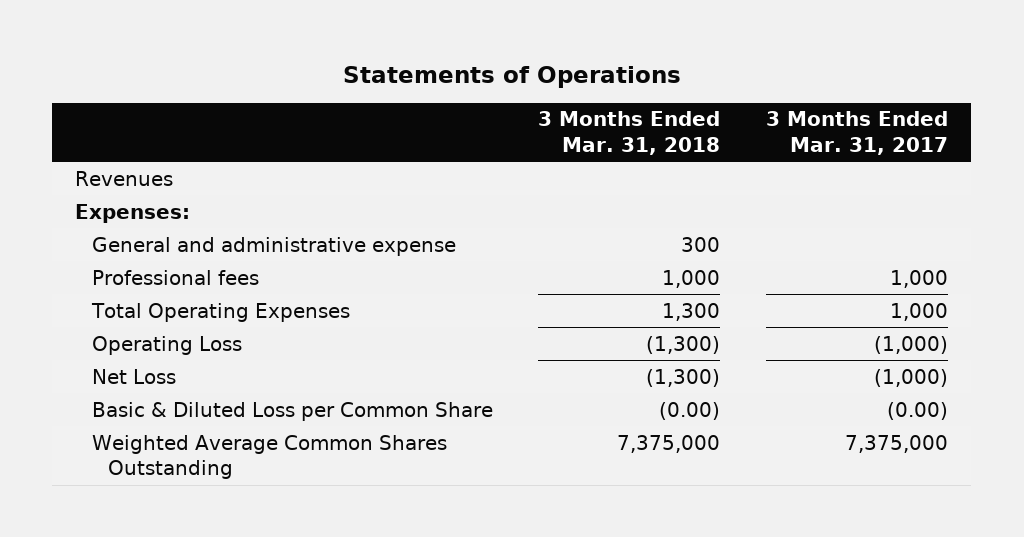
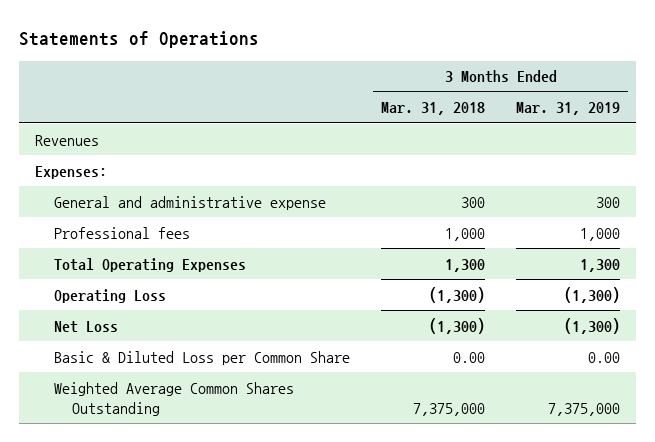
- | 3 Months Ended Mar. 31, 2018 | 3 Months Ended Mar. 31, 2017
+ | 3 Months Ended Mar. 31, 2018 | 3 Months Ended Mar. 31, 2019
- Basic & Diluted Loss per Common Share | (0.00) | (0.00)
+ Basic & Diluted Loss per Common Share | 0.00 | 0.00

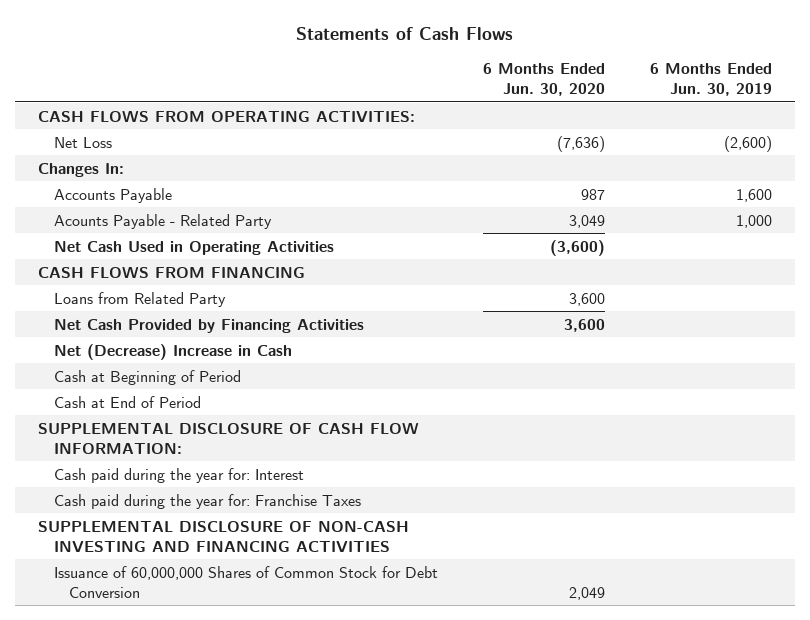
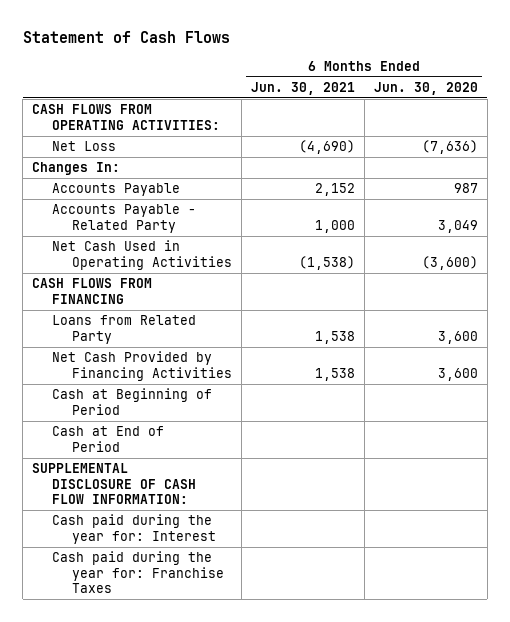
- Statements of Cash Flows
+ Statement of Cash Flows
- | 6 Months Ended Jun. 30, 2020 | 6 Months Ended Jun. 30, 2019
+ | 6 Months Ended Jun. 30, 2021 | 6 Months Ended Jun. 30, 2020
- Acounts Payable - Related Party | 3,049 | 1,000
+ Accounts Payable - Related Party | 1,000 | 3,049
- Net (Decrease) Increase in Cash
- SUPPLEMENTAL DISCLOSURE OF NON-CASH INVESTING AND FINANCING ACTIVITIES
- Issuance of 60,000,000 Shares of Common Stock for Debt Conversion | 2,049 |

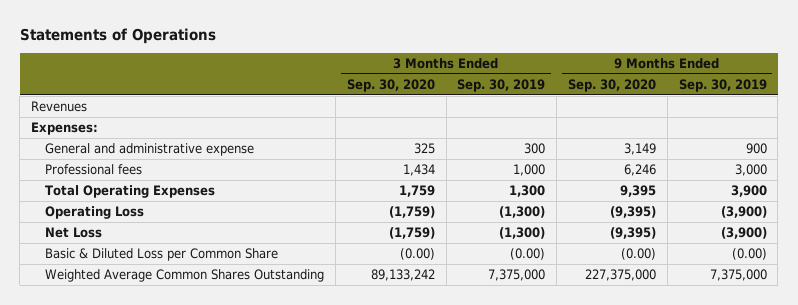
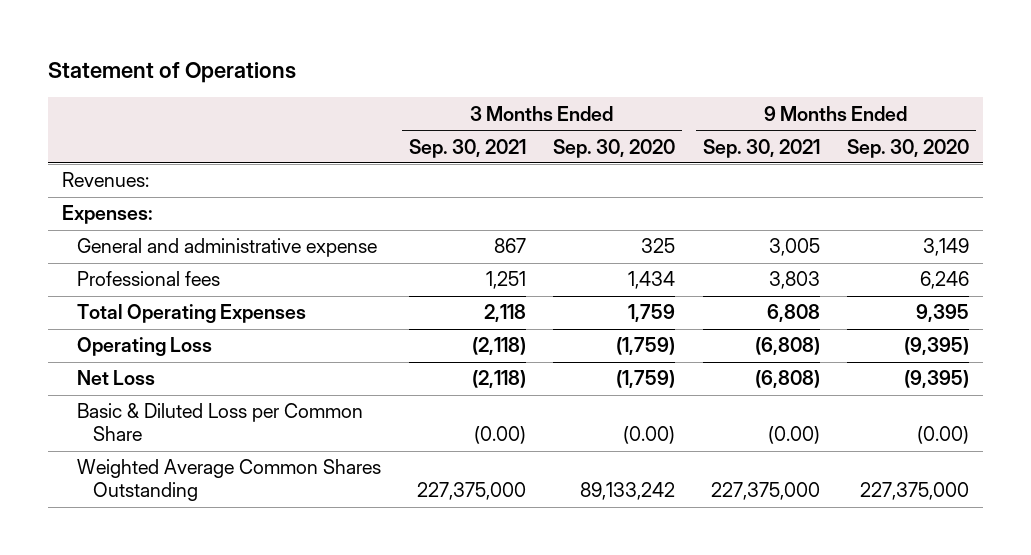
- Statements of Operations
+ Statement of Operations
- | 3 Months Ended Sep. 30, 2020 | 3 Months Ended Sep. 30, 2019 | 9 Months Ended Sep. 30, 2020 | 9 Months Ended Sep. 30, 2019
+ | 3 Months Ended Sep. 30, 2021 | 3 Months Ended Sep. 30, 2020 | 9 Months Ended Sep. 30, 2021 | 9 Months Ended Sep. 30, 2020
- Revenues
+ Revenues:

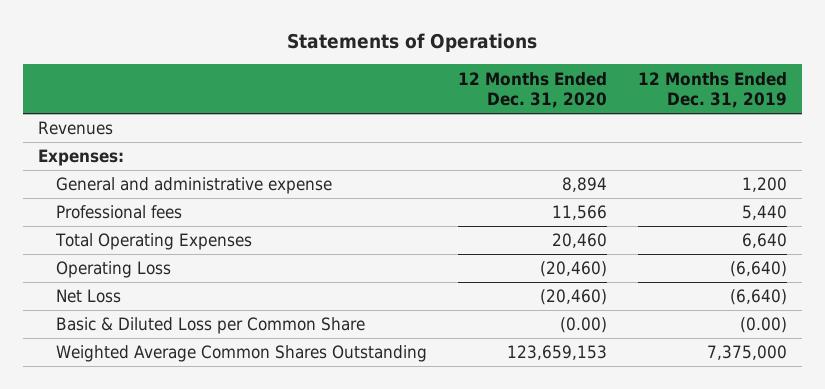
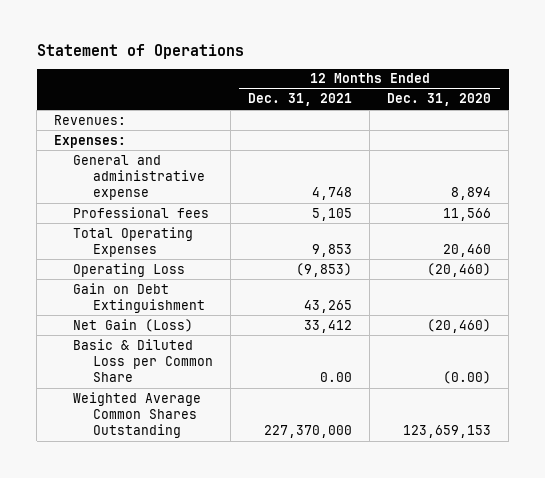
- Statements of Operations
+ Statement of Operations
- | 12 Months Ended Dec. 31, 2020 | 12 Months Ended Dec. 31, 2019
+ | 12 Months Ended Dec. 31, 2021 | 12 Months Ended Dec. 31, 2020
- Revenues
+ Revenues:
- Net Loss | (20,460) | (6,640)
+ Gain on Debt Extinguishment | 43,265 |
+ Net Gain (Loss) | 33,412 | (20,460)

